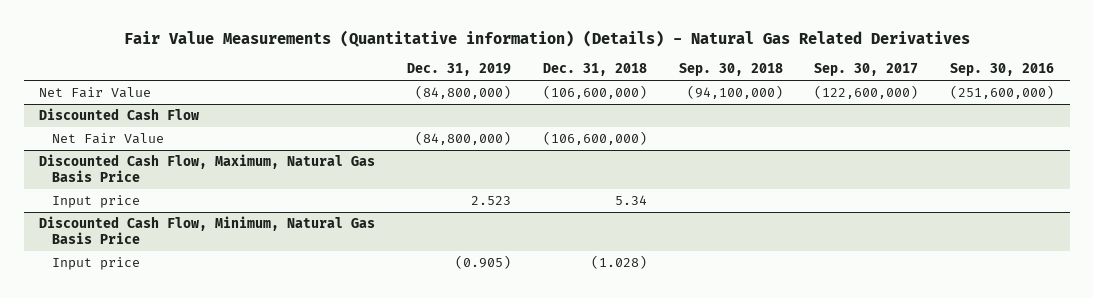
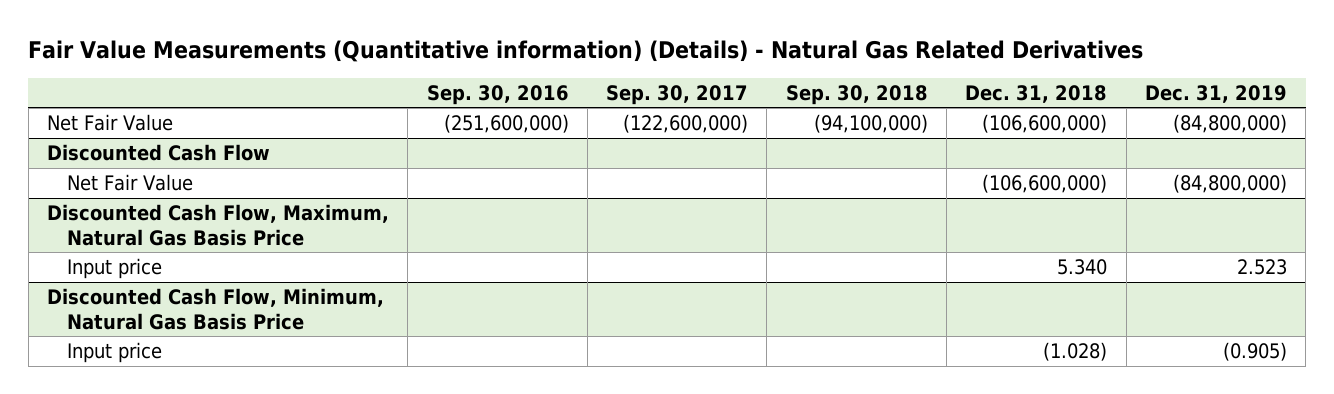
- | Dec. 31, 2019 | Dec. 31, 2018 | Sep. 30, 2018 | Sep. 30, 2017 | Sep. 30, 2016
+ | Sep. 30, 2016 | Sep. 30, 2017 | Sep. 30, 2018 | Dec. 31, 2018 | Dec. 31, 2019
@ Discounted Cash Flow, Maximum, Natural Gas Basis Price
- Input price | 2.523 | 5.34 | | |
+ Input price | | | | 5.340 | 2.523

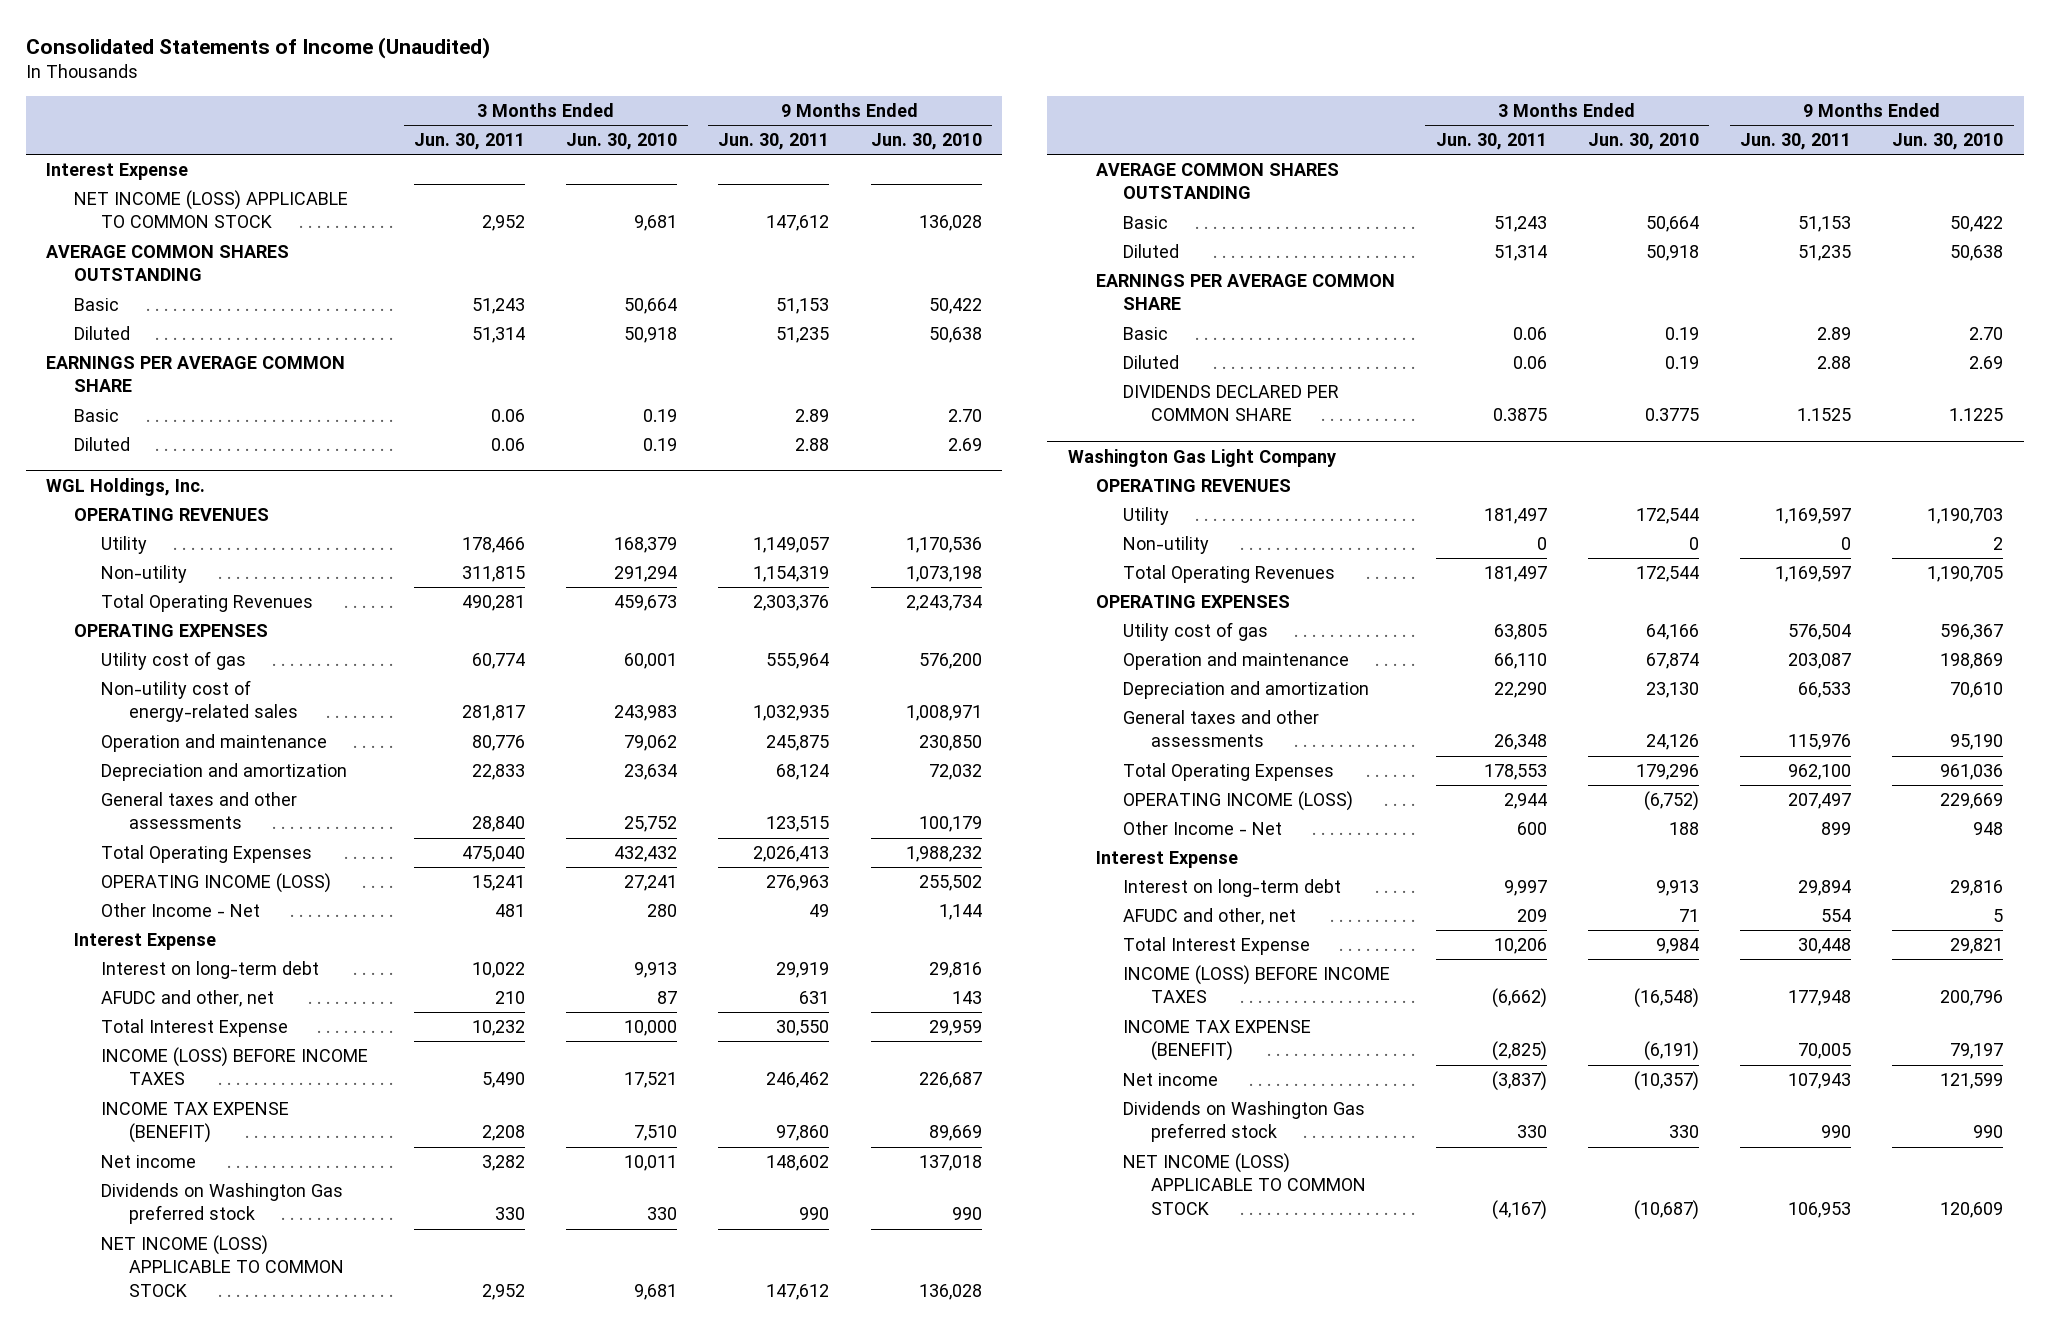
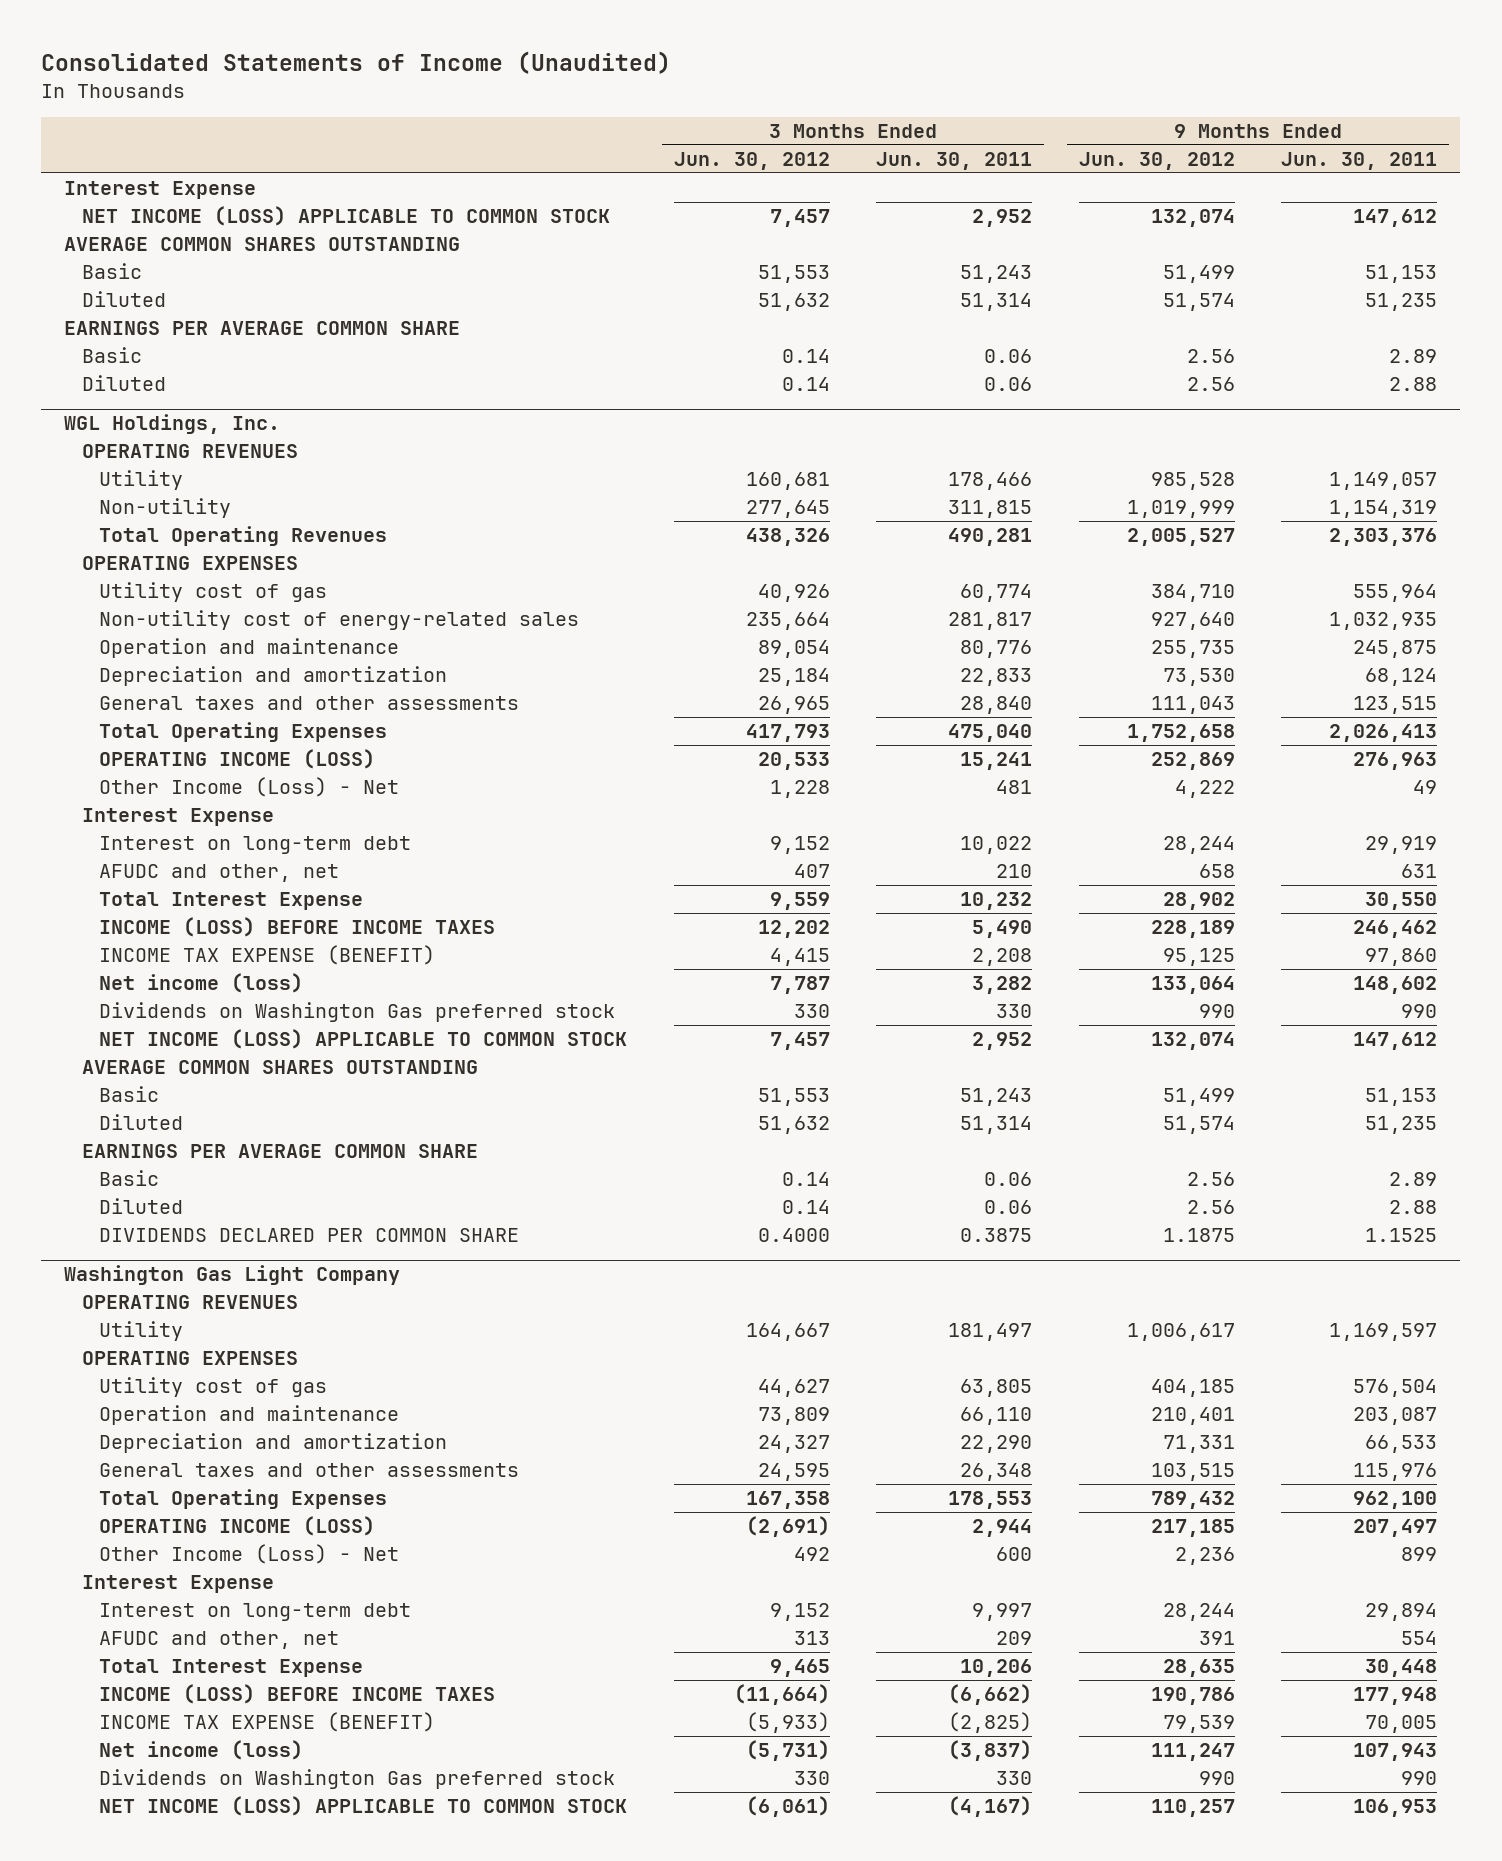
- | 3 Months Ended Jun. 30, 2011 | 3 Months Ended Jun. 30, 2010 | 9 Months Ended Jun. 30, 2011 | 9 Months Ended Jun. 30, 2010
+ | 3 Months Ended Jun. 30, 2012 | 3 Months Ended Jun. 30, 2011 | 9 Months Ended Jun. 30, 2012 | 9 Months Ended Jun. 30, 2011
@ WGL Holdings, Inc.
- Other Income - Net | 481 | 280 | 49 | 1,144
+ Other Income (Loss) - Net | 1,228 | 481 | 4,222 | 49
- Net income | 3,282 | 10,011 | 148,602 | 137,018
+ Net income (loss) | 7,787 | 3,282 | 133,064 | 148,602
@ Washington Gas Light Company
- Non-utility | 0 | 0 | 0 | 2
- Total Operating Revenues | 181,497 | 172,544 | 1,169,597 | 1,190,705
- Other Income - Net | 600 | 188 | 899 | 948
+ Other Income (Loss) - Net | 492 | 600 | 2,236 | 899
- Net income | (3,837) | (10,357) | 107,943 | 121,599
+ Net income (loss) | (5,731) | (3,837) | 111,247 | 107,943

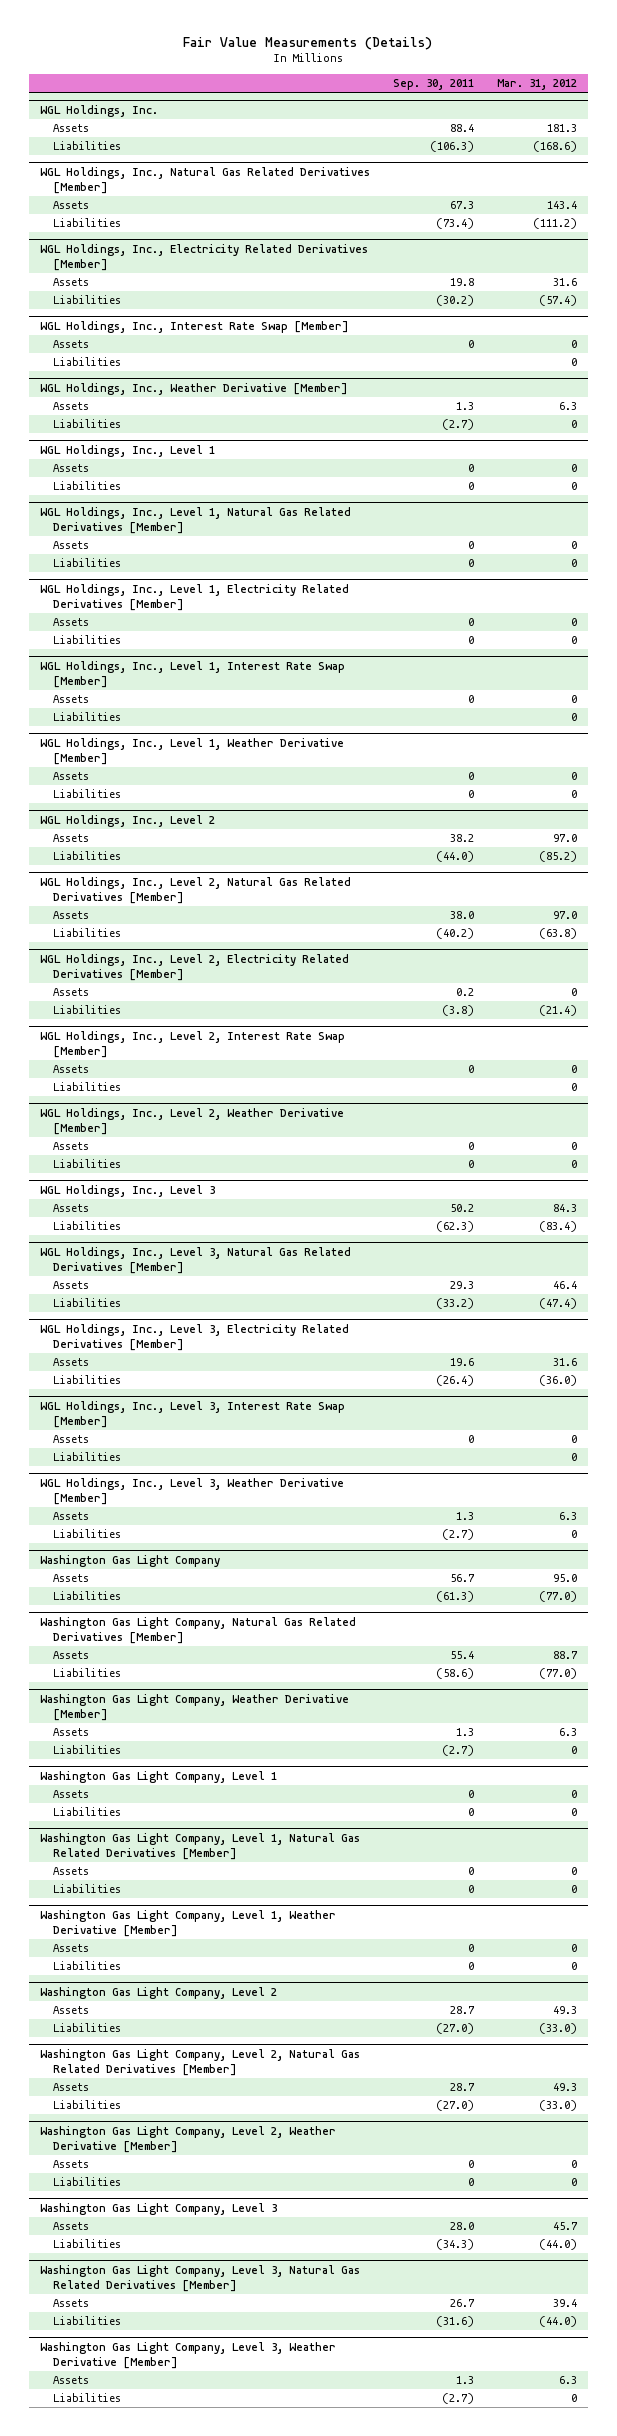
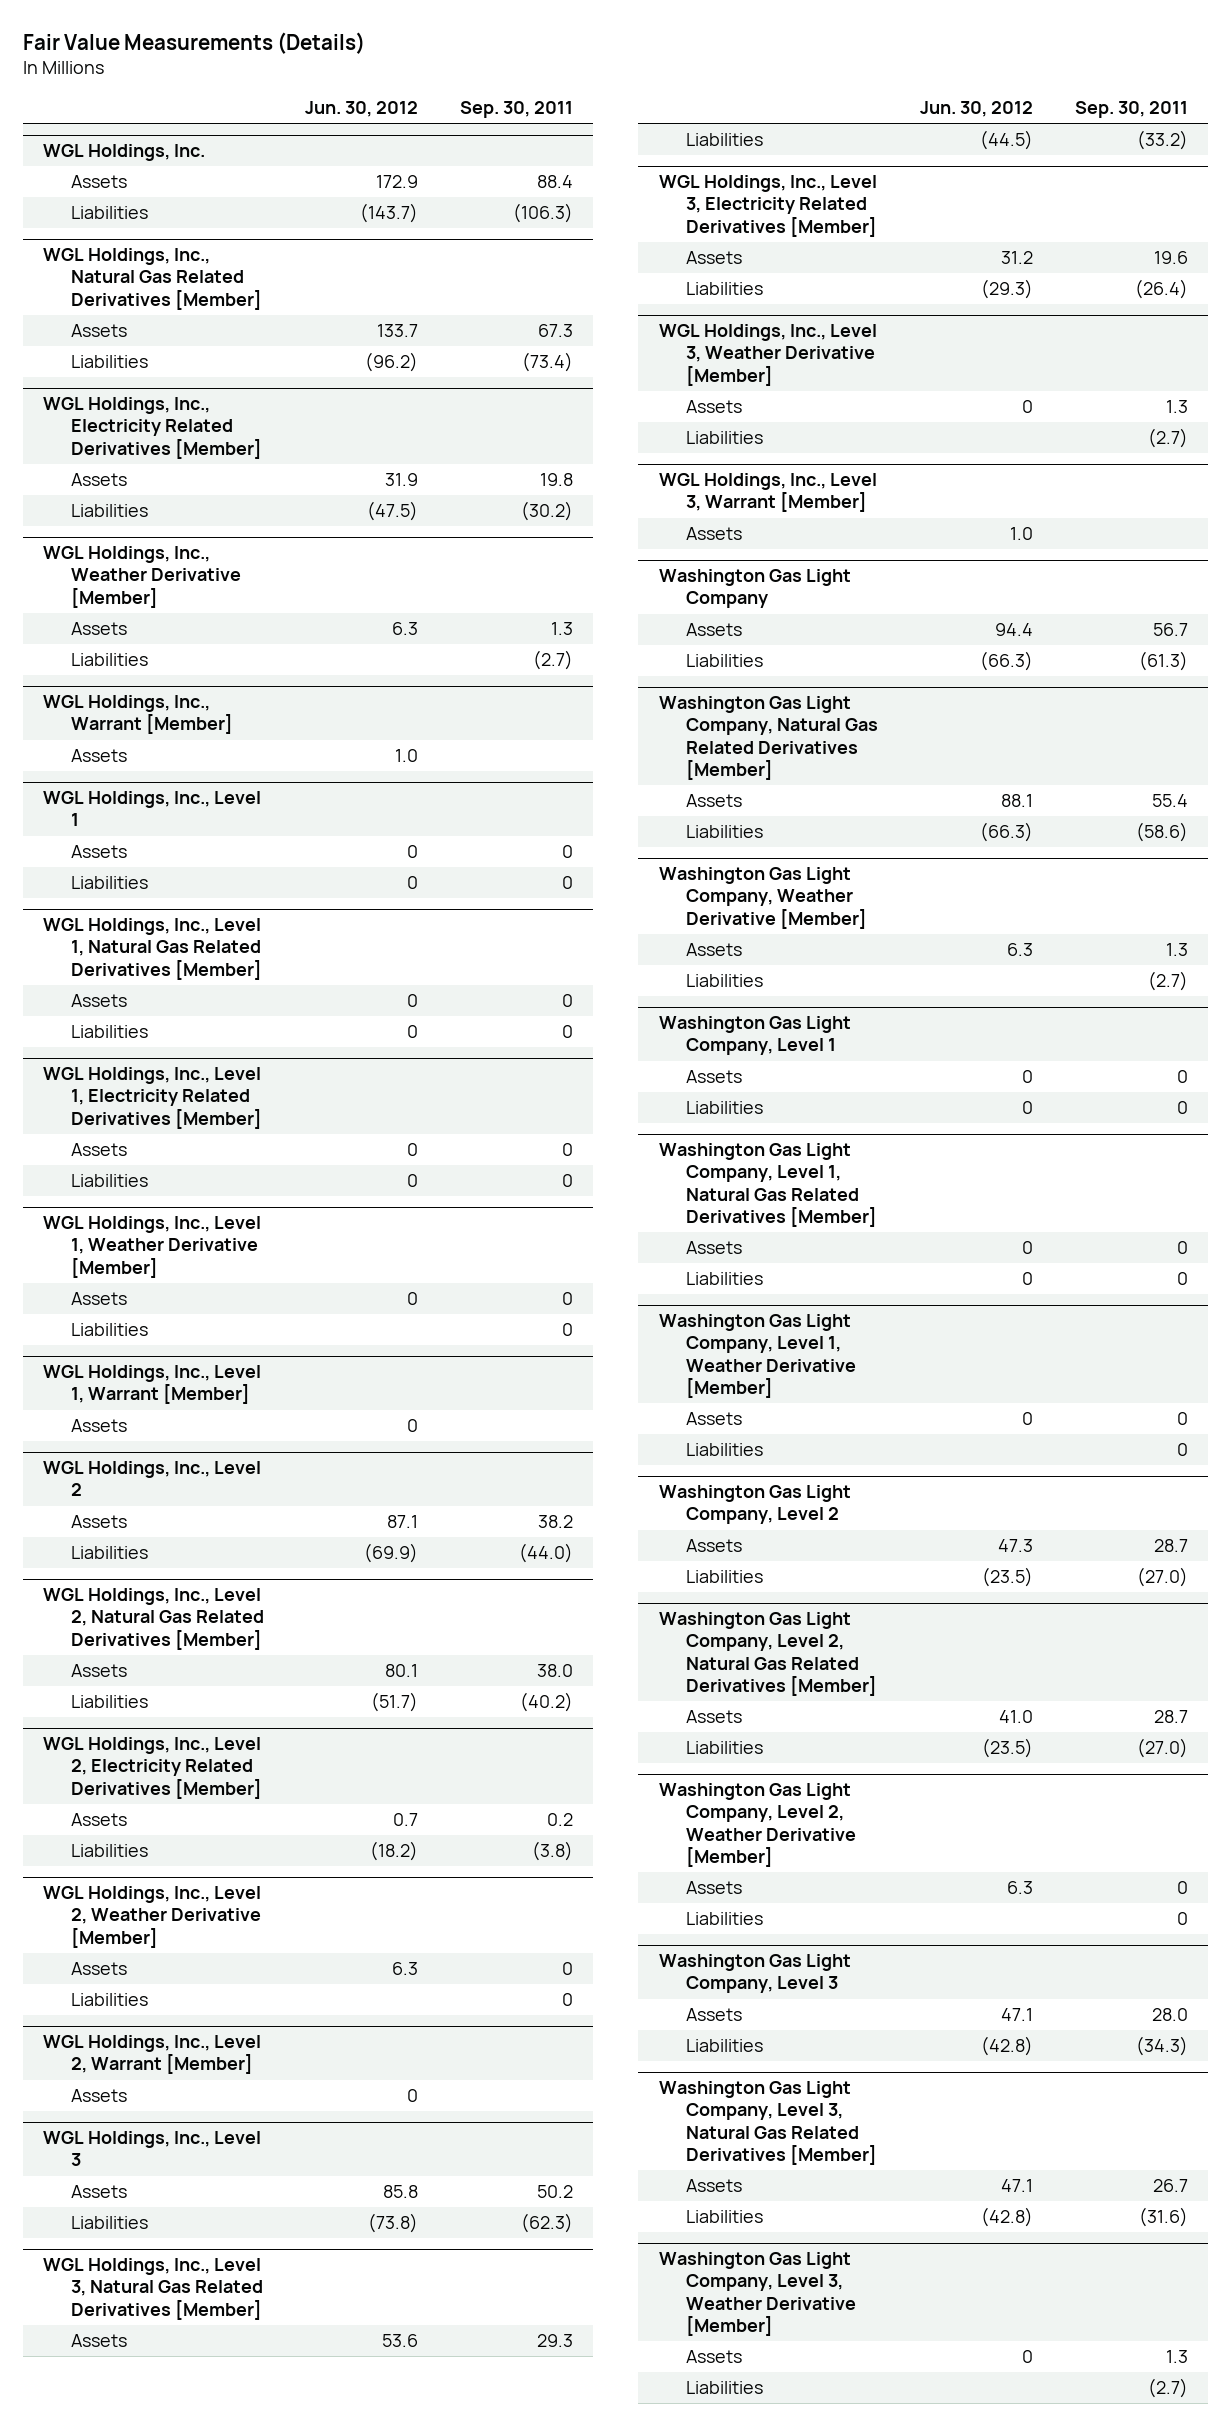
- | Sep. 30, 2011 | Mar. 31, 2012
+ | Jun. 30, 2012 | Sep. 30, 2011
- WGL Holdings, Inc., Interest Rate Swap [Member]
- Assets | 0 | 0
- Liabilities | | 0
+ WGL Holdings, Inc., Warrant [Member]
+ Assets | 1.0 |
- WGL Holdings, Inc., Level 1, Interest Rate Swap [Member]
- Assets | 0 | 0
- Liabilities | | 0
+ WGL Holdings, Inc., Level 1, Warrant [Member]
+ Assets | 0 |
- WGL Holdings, Inc., Level 2, Interest Rate Swap [Member]
- Assets | 0 | 0
- Liabilities | | 0
+ WGL Holdings, Inc., Level 2, Warrant [Member]
+ Assets | 0 |
- WGL Holdings, Inc., Level 3, Interest Rate Swap [Member]
- Assets | 0 | 0
- Liabilities | | 0
+ WGL Holdings, Inc., Level 3, Warrant [Member]
+ Assets | 1.0 |

